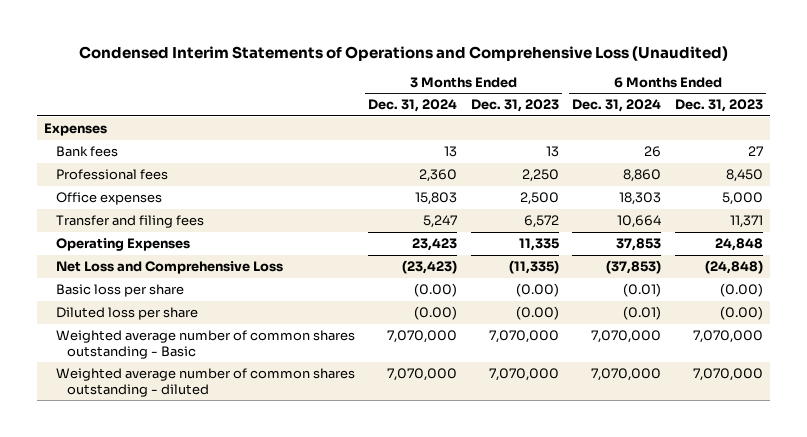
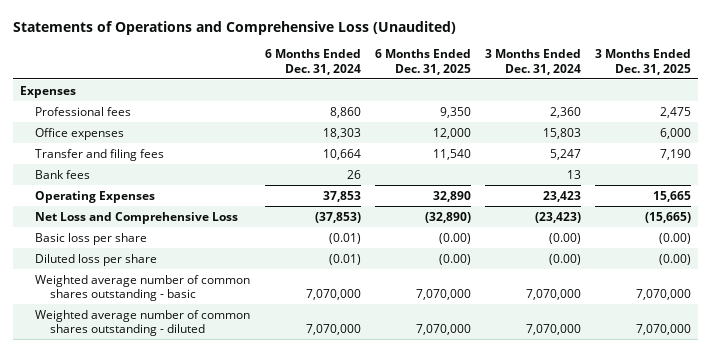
- Condensed Interim Statements of Operations and Comprehensive Loss (Unaudited)
+ Statements of Operations and Comprehensive Loss (Unaudited)
- | 3 Months Ended Dec. 31, 2024 | 3 Months Ended Dec. 31, 2023 | 6 Months Ended Dec. 31, 2024 | 6 Months Ended Dec. 31, 2023
+ | 6 Months Ended Dec. 31, 2024 | 6 Months Ended Dec. 31, 2025 | 3 Months Ended Dec. 31, 2024 | 3 Months Ended Dec. 31, 2025
moved down: Bank fees | 26 | | 13 |
- Weighted average number of common shares outstanding - Basic | 7,070,000 | 7,070,000 | 7,070,000 | 7,070,000
+ Weighted average number of common shares outstanding - basic | 7,070,000 | 7,070,000 | 7,070,000 | 7,070,000

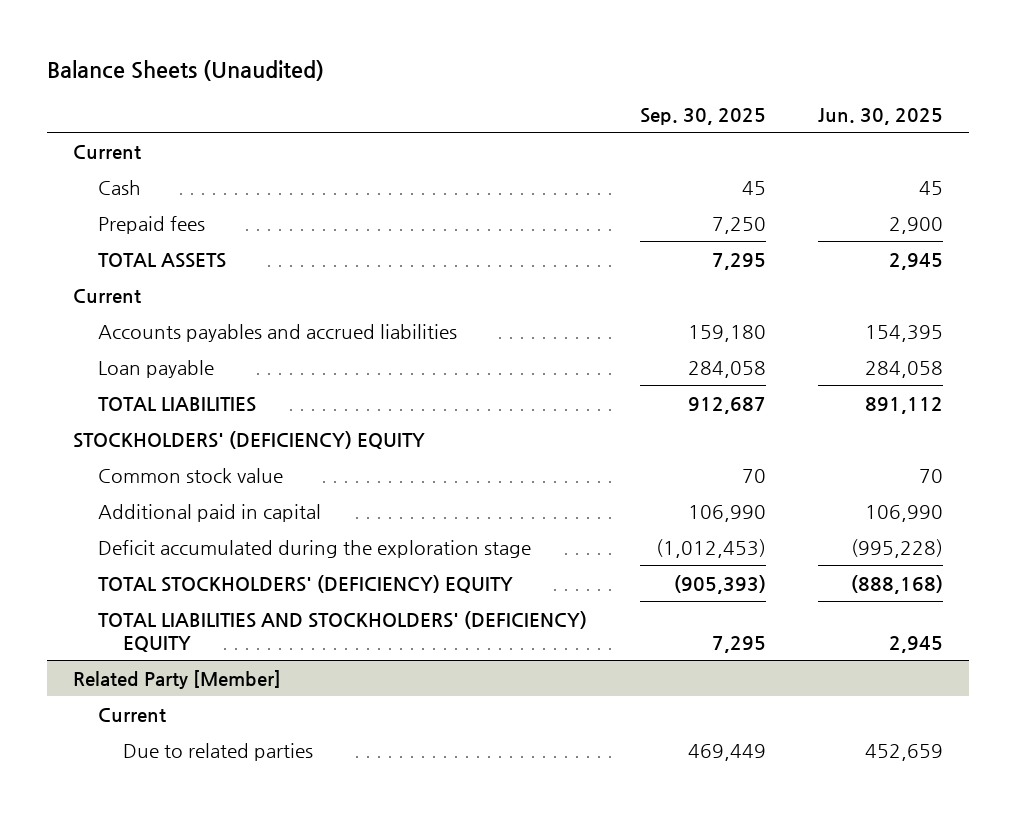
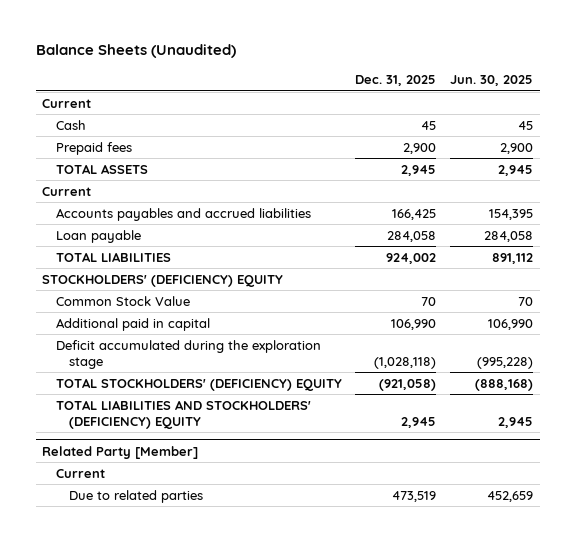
- | Sep. 30, 2025 | Jun. 30, 2025
+ | Dec. 31, 2025 | Jun. 30, 2025
- Common stock value | 70 | 70
+ Common Stock Value | 70 | 70

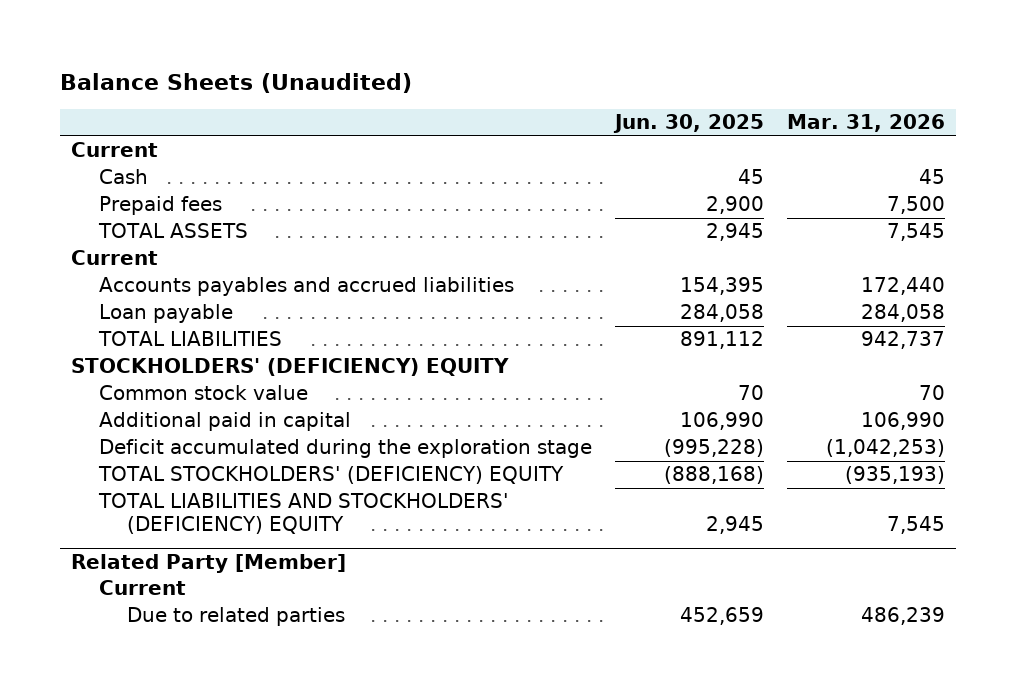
- | Dec. 31, 2025 | Jun. 30, 2025
+ | Jun. 30, 2025 | Mar. 31, 2026
- Common Stock Value | 70 | 70
+ Common stock value | 70 | 70

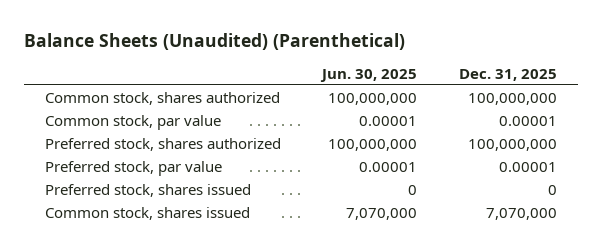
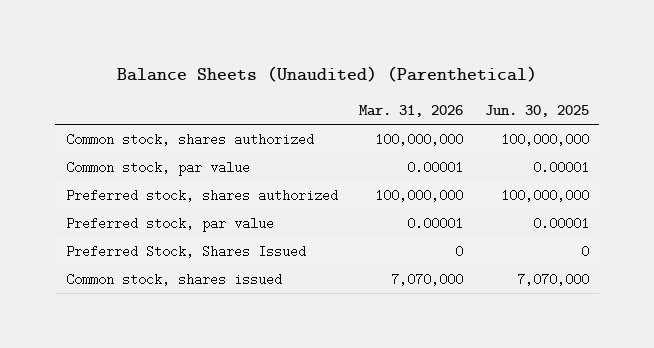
- | Jun. 30, 2025 | Dec. 31, 2025
+ | Mar. 31, 2026 | Jun. 30, 2025
- Preferred stock, shares issued | 0 | 0
+ Preferred Stock, Shares Issued | 0 | 0

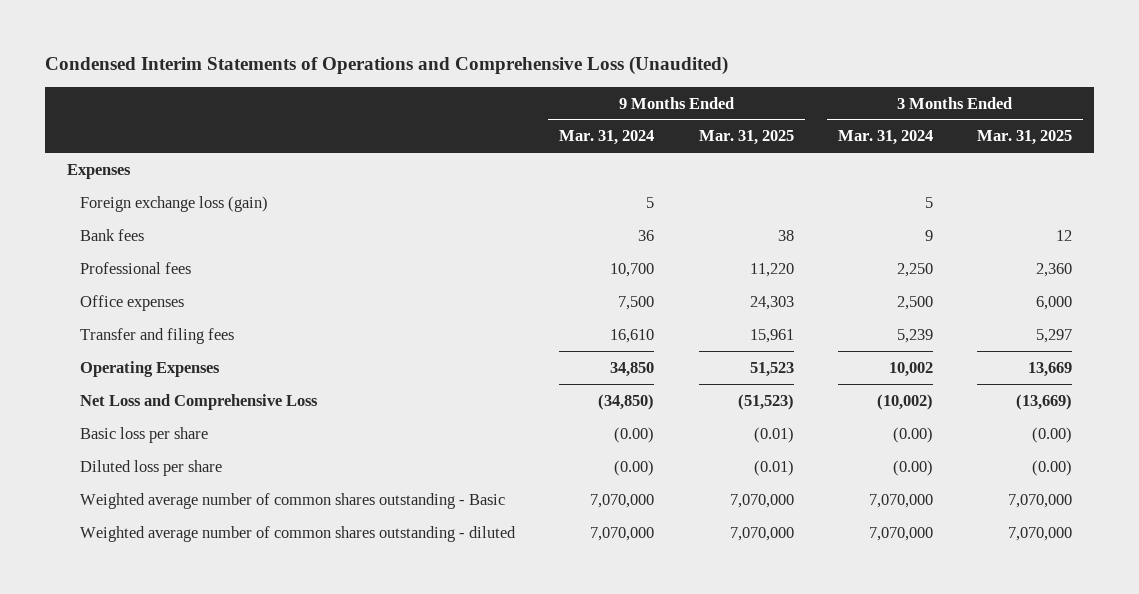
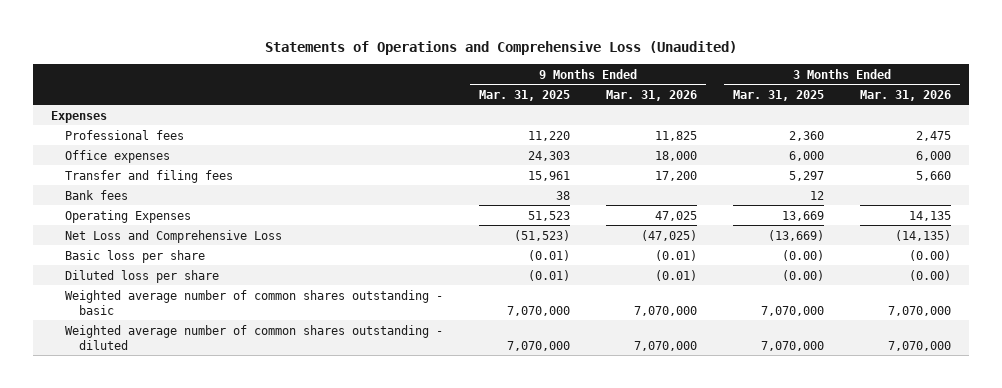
- Condensed Interim Statements of Operations and Comprehensive Loss (Unaudited)
+ Statements of Operations and Comprehensive Loss (Unaudited)
- | 9 Months Ended Mar. 31, 2024 | 9 Months Ended Mar. 31, 2025 | 3 Months Ended Mar. 31, 2024 | 3 Months Ended Mar. 31, 2025
+ | 9 Months Ended Mar. 31, 2025 | 9 Months Ended Mar. 31, 2026 | 3 Months Ended Mar. 31, 2025 | 3 Months Ended Mar. 31, 2026
- Foreign exchange loss (gain) | 5 | | 5 |
moved down: Bank fees | 38 | | 12 |
- Weighted average number of common shares outstanding - Basic | 7,070,000 | 7,070,000 | 7,070,000 | 7,070,000
+ Weighted average number of common shares outstanding - basic | 7,070,000 | 7,070,000 | 7,070,000 | 7,070,000

